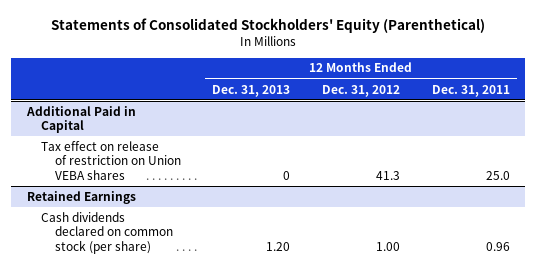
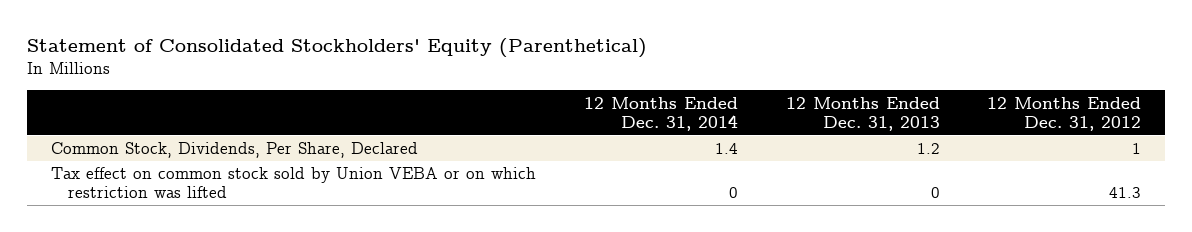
- Statements of Consolidated Stockholders' Equity (Parenthetical)
+ Statement of Consolidated Stockholders' Equity (Parenthetical)
- | 12 Months Ended Dec. 31, 2013 | 12 Months Ended Dec. 31, 2012 | 12 Months Ended Dec. 31, 2011
+ | 12 Months Ended Dec. 31, 2014 | 12 Months Ended Dec. 31, 2013 | 12 Months Ended Dec. 31, 2012
- Additional Paid in Capital
- Tax effect on release of restriction on Union VEBA shares | 0 | 41.3 | 25.0
- Retained Earnings
- Cash dividends declared on common stock (per share) | 1.20 | 1.00 | 0.96
+ Common Stock, Dividends, Per Share, Declared | 1.4 | 1.2 | 1
+ Tax effect on common stock sold by Union VEBA or on which restriction was lifted | 0 | 0 | 41.3

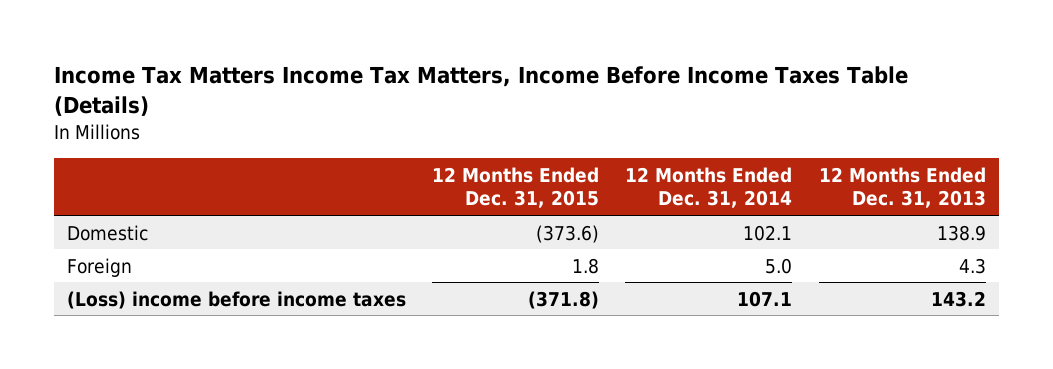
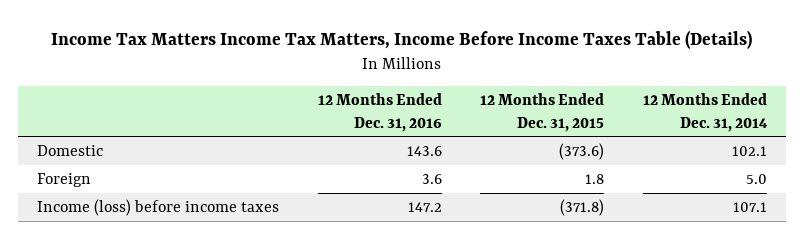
- | 12 Months Ended Dec. 31, 2015 | 12 Months Ended Dec. 31, 2014 | 12 Months Ended Dec. 31, 2013
+ | 12 Months Ended Dec. 31, 2016 | 12 Months Ended Dec. 31, 2015 | 12 Months Ended Dec. 31, 2014
- (Loss) income before income taxes | (371.8) | 107.1 | 143.2
+ Income (loss) before income taxes | 147.2 | (371.8) | 107.1

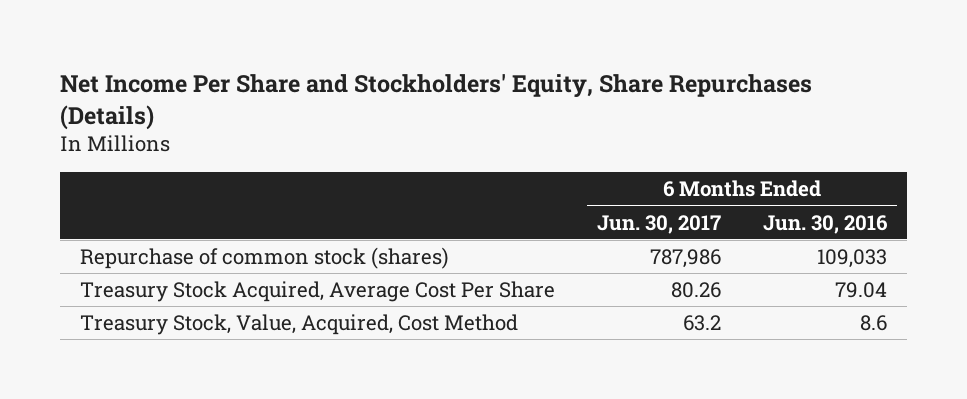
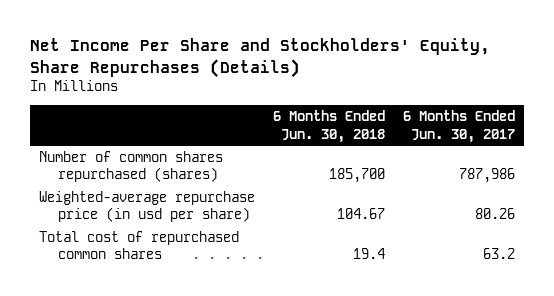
- | 6 Months Ended Jun. 30, 2017 | 6 Months Ended Jun. 30, 2016
+ | 6 Months Ended Jun. 30, 2018 | 6 Months Ended Jun. 30, 2017
- Repurchase of common stock (shares) | 787,986 | 109,033
- Treasury Stock Acquired, Average Cost Per Share | 80.26 | 79.04
- Treasury Stock, Value, Acquired, Cost Method | 63.2 | 8.6
+ Number of common shares repurchased (shares) | 185,700 | 787,986
+ Weighted-average repurchase price (in usd per share) | 104.67 | 80.26
+ Total cost of repurchased common shares | 19.4 | 63.2

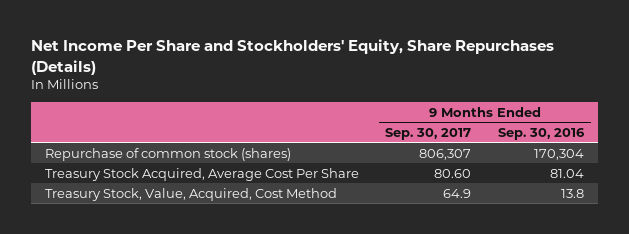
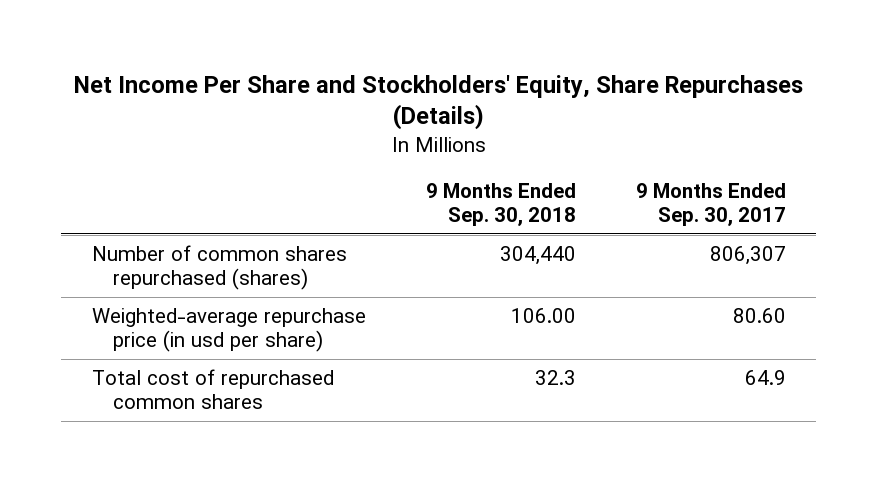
- | 9 Months Ended Sep. 30, 2017 | 9 Months Ended Sep. 30, 2016
+ | 9 Months Ended Sep. 30, 2018 | 9 Months Ended Sep. 30, 2017
- Repurchase of common stock (shares) | 806,307 | 170,304
- Treasury Stock Acquired, Average Cost Per Share | 80.60 | 81.04
- Treasury Stock, Value, Acquired, Cost Method | 64.9 | 13.8
+ Number of common shares repurchased (shares) | 304,440 | 806,307
+ Weighted-average repurchase price (in usd per share) | 106.00 | 80.60
+ Total cost of repurchased common shares | 32.3 | 64.9

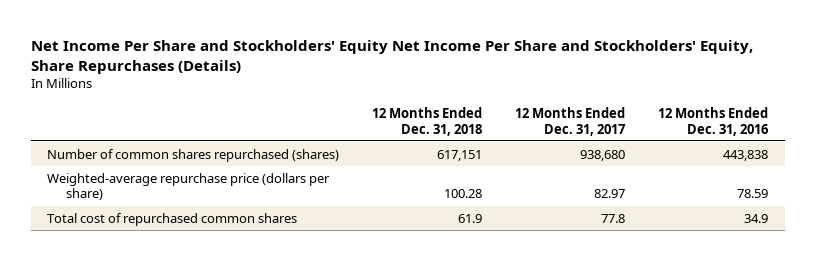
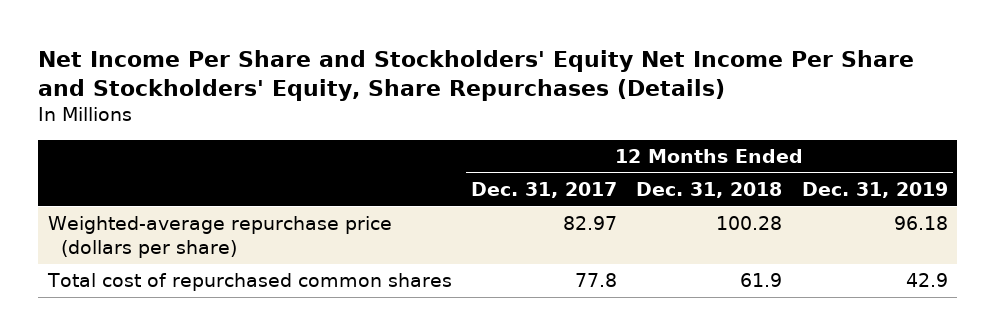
- | 12 Months Ended Dec. 31, 2018 | 12 Months Ended Dec. 31, 2017 | 12 Months Ended Dec. 31, 2016
+ | 12 Months Ended Dec. 31, 2017 | 12 Months Ended Dec. 31, 2018 | 12 Months Ended Dec. 31, 2019
- Number of common shares repurchased (shares) | 617,151 | 938,680 | 443,838

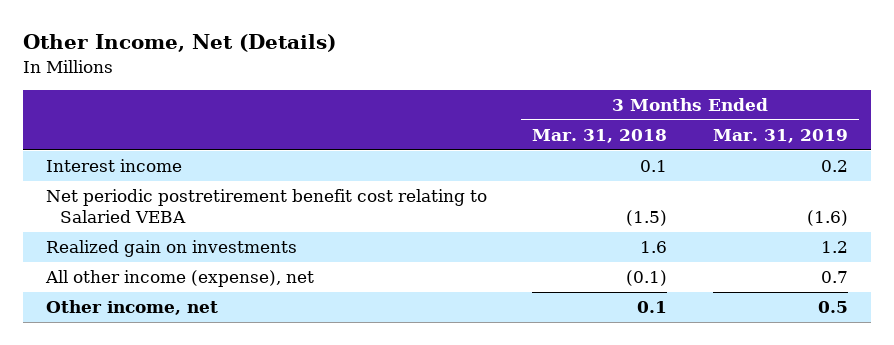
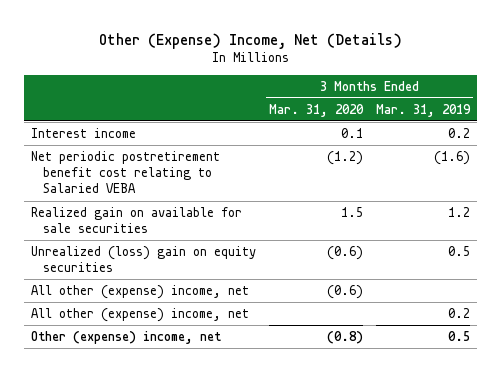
- Other Income, Net (Details)
+ Other (Expense) Income, Net (Details)
- | 3 Months Ended Mar. 31, 2018 | 3 Months Ended Mar. 31, 2019
+ | 3 Months Ended Mar. 31, 2020 | 3 Months Ended Mar. 31, 2019
- Realized gain on investments | 1.6 | 1.2
- All other income (expense), net | (0.1) | 0.7
- Other income, net | 0.1 | 0.5
+ Realized gain on available for sale securities | 1.5 | 1.2
+ Unrealized (loss) gain on equity securities | (0.6) | 0.5
+ All other (expense) income, net | (0.6) |
+ All other (expense) income, net | | 0.2
+ Other (expense) income, net | (0.8) | 0.5

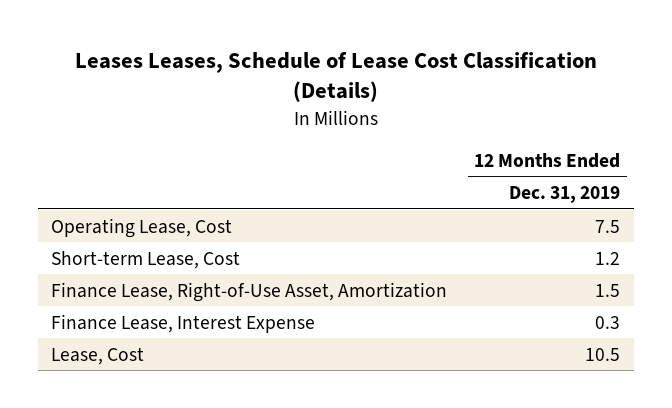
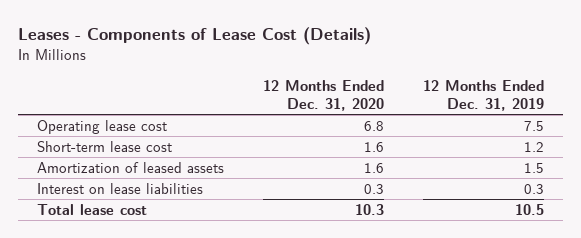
- Leases Leases, Schedule of Lease Cost Classification (Details)
+ Leases - Components of Lease Cost (Details)
- | 12 Months Ended Dec. 31, 2019
+ | 12 Months Ended Dec. 31, 2020 | 12 Months Ended Dec. 31, 2019
- Operating Lease, Cost | 7.5
- Short-term Lease, Cost | 1.2
- Finance Lease, Right-of-Use Asset, Amortization | 1.5
- Finance Lease, Interest Expense | 0.3
- Lease, Cost | 10.5
+ Operating lease cost | 6.8 | 7.5
+ Short-term lease cost | 1.6 | 1.2
+ Amortization of leased assets | 1.6 | 1.5
+ Interest on lease liabilities | 0.3 | 0.3
+ Total lease cost | 10.3 | 10.5

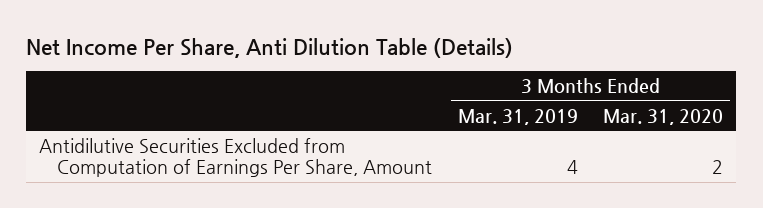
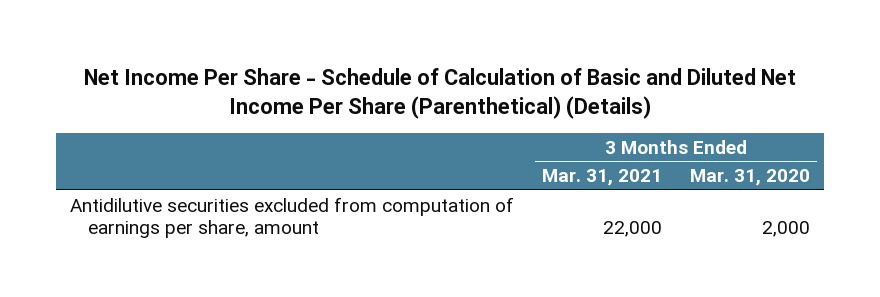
- Net Income Per Share, Anti Dilution Table (Details)
+ Net Income Per Share - Schedule of Calculation of Basic and Diluted Net Income Per Share (Parenthetical) (Details)
- | 3 Months Ended Mar. 31, 2019 | 3 Months Ended Mar. 31, 2020
+ | 3 Months Ended Mar. 31, 2021 | 3 Months Ended Mar. 31, 2020
- Antidilutive Securities Excluded from Computation of Earnings Per Share, Amount | 4 | 2
+ Antidilutive securities excluded from computation of earnings per share, amount | 22,000 | 2,000

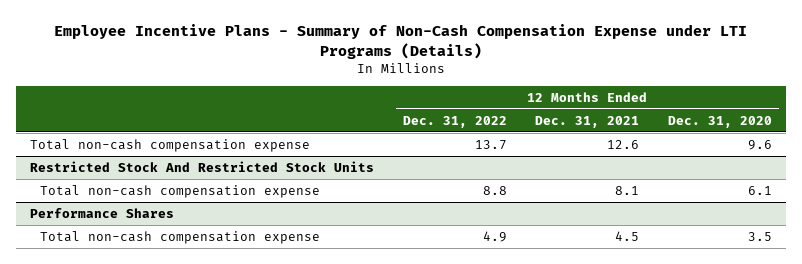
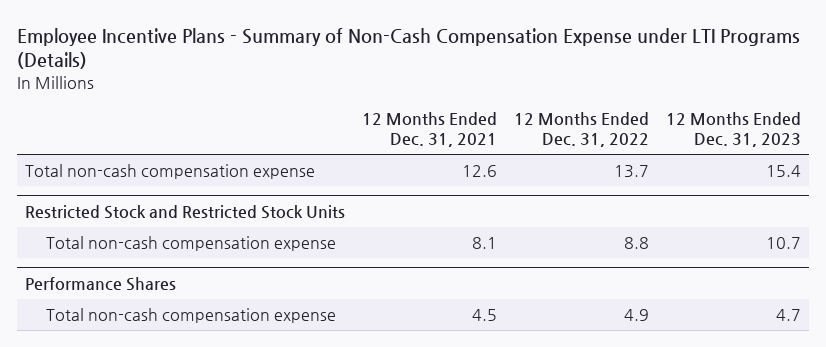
- | 12 Months Ended Dec. 31, 2022 | 12 Months Ended Dec. 31, 2021 | 12 Months Ended Dec. 31, 2020
+ | 12 Months Ended Dec. 31, 2021 | 12 Months Ended Dec. 31, 2022 | 12 Months Ended Dec. 31, 2023
- Restricted Stock And Restricted Stock Units
+ Restricted Stock and Restricted Stock Units

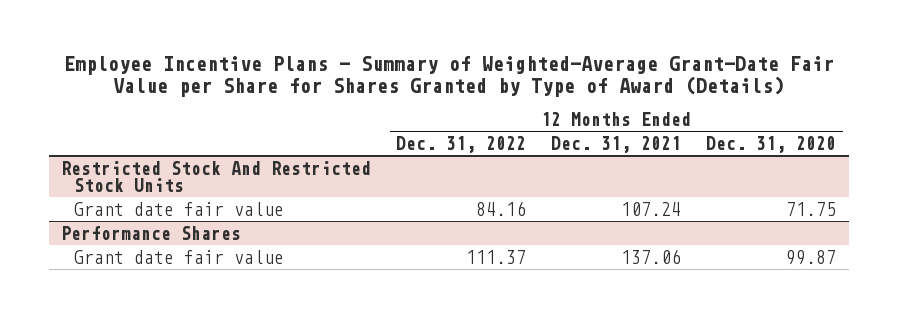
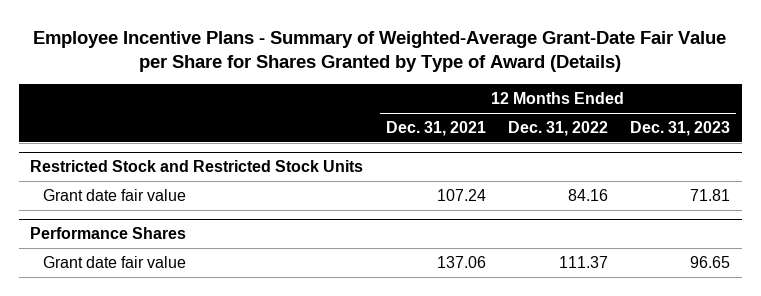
- | 12 Months Ended Dec. 31, 2022 | 12 Months Ended Dec. 31, 2021 | 12 Months Ended Dec. 31, 2020
+ | 12 Months Ended Dec. 31, 2021 | 12 Months Ended Dec. 31, 2022 | 12 Months Ended Dec. 31, 2023
- Restricted Stock And Restricted Stock Units
+ Restricted Stock and Restricted Stock Units

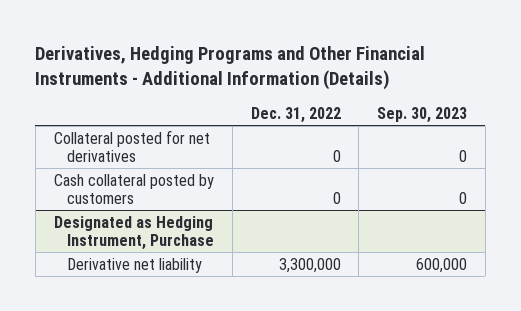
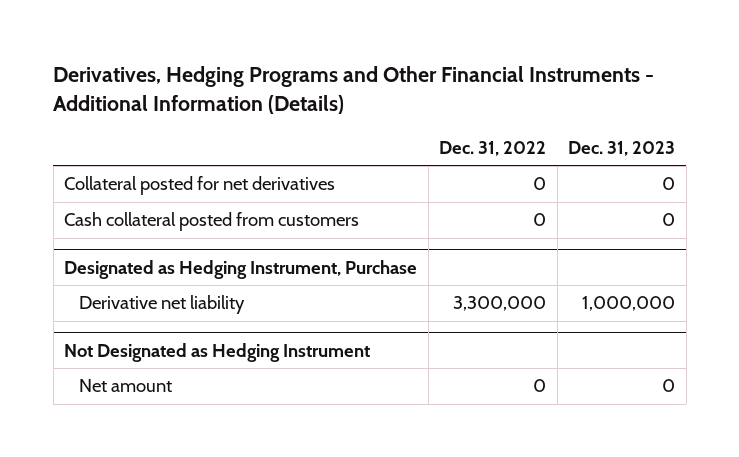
- | Dec. 31, 2022 | Sep. 30, 2023
+ | Dec. 31, 2022 | Dec. 31, 2023
- Cash collateral posted by customers | 0 | 0
+ Cash collateral posted from customers | 0 | 0
+ Not Designated as Hedging Instrument
+ Net amount | 0 | 0

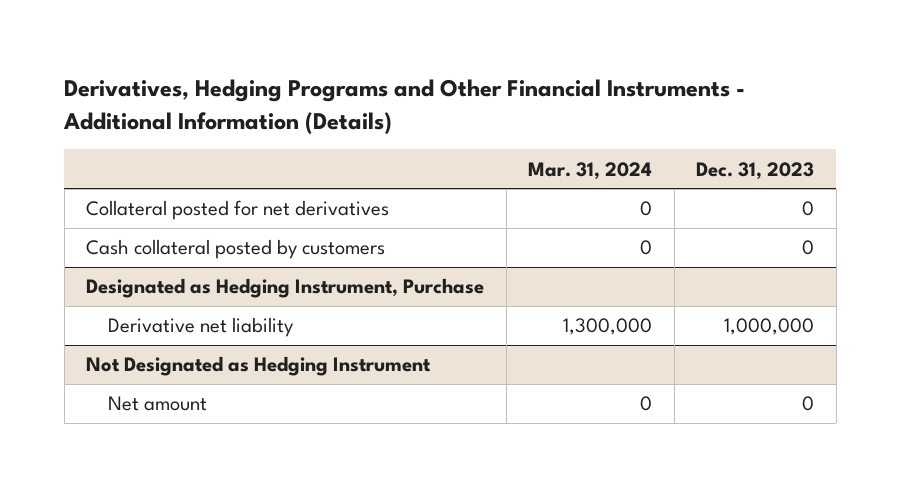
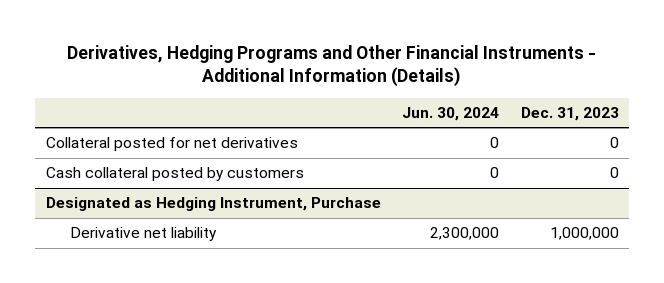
- | Mar. 31, 2024 | Dec. 31, 2023
+ | Jun. 30, 2024 | Dec. 31, 2023
- Not Designated as Hedging Instrument
- Net amount | 0 | 0

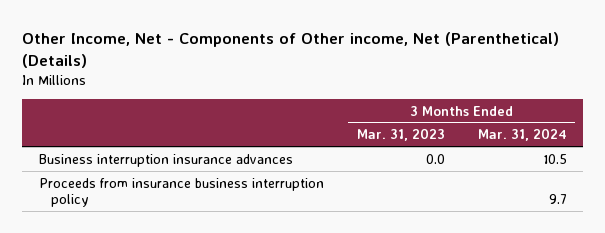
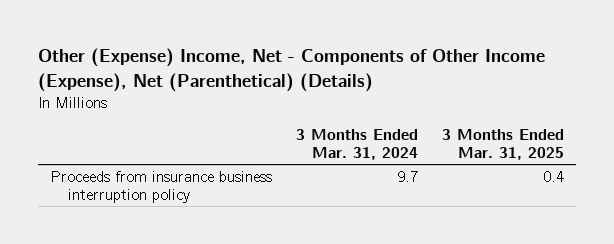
- Other Income, Net - Components of Other income, Net (Parenthetical) (Details)
+ Other (Expense) Income, Net - Components of Other Income (Expense), Net (Parenthetical) (Details)
- | 3 Months Ended Mar. 31, 2023 | 3 Months Ended Mar. 31, 2024
+ | 3 Months Ended Mar. 31, 2024 | 3 Months Ended Mar. 31, 2025
- Business interruption insurance advances | 0.0 | 10.5

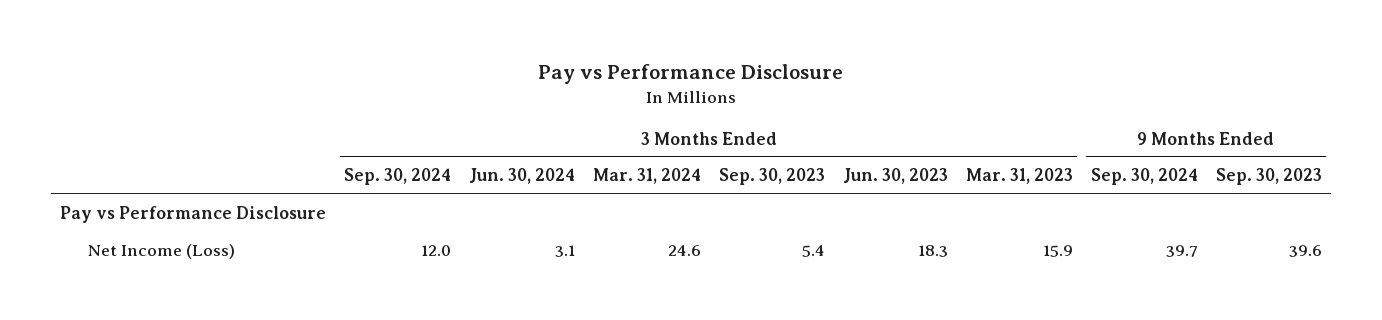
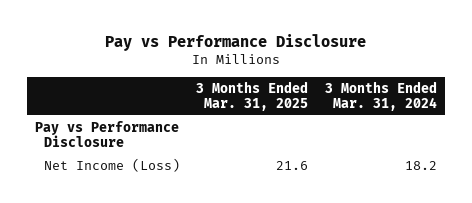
- | 3 Months Ended Sep. 30, 2024 | 3 Months Ended Jun. 30, 2024 | 3 Months Ended Mar. 31, 2024 | 3 Months Ended Sep. 30, 2023 | 3 Months Ended Jun. 30, 2023 | 3 Months Ended Mar. 31, 2023 | 9 Months Ended Sep. 30, 2024 | 9 Months Ended Sep. 30, 2023
+ | 3 Months Ended Mar. 31, 2025 | 3 Months Ended Mar. 31, 2024
- Net Income (Loss) | 12.0 | 3.1 | 24.6 | 5.4 | 18.3 | 15.9 | 39.7 | 39.6
+ Net Income (Loss) | 21.6 | 18.2

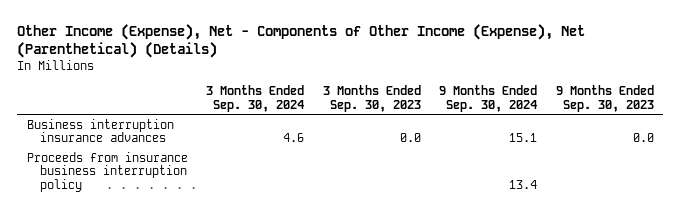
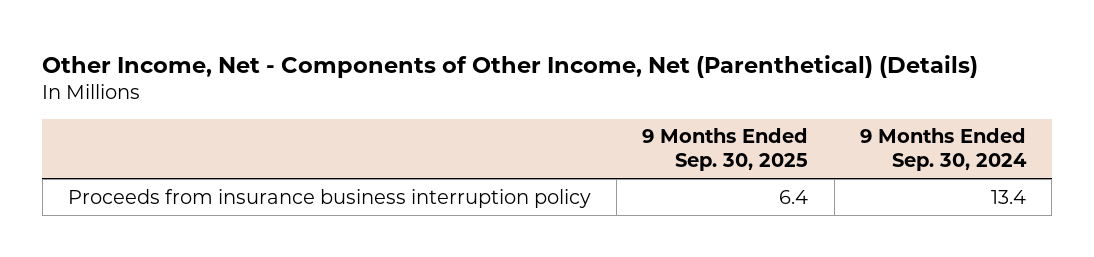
- Other Income (Expense), Net - Components of Other Income (Expense), Net (Parenthetical) (Details)
+ Other Income, Net - Components of Other Income, Net (Parenthetical) (Details)
- | 3 Months Ended Sep. 30, 2024 | 3 Months Ended Sep. 30, 2023 | 9 Months Ended Sep. 30, 2024 | 9 Months Ended Sep. 30, 2023
+ | 9 Months Ended Sep. 30, 2025 | 9 Months Ended Sep. 30, 2024
- Business interruption insurance advances | 4.6 | 0.0 | 15.1 | 0.0

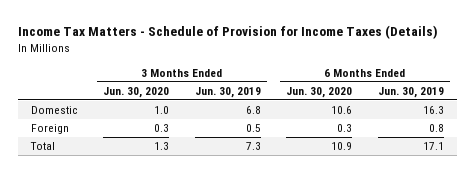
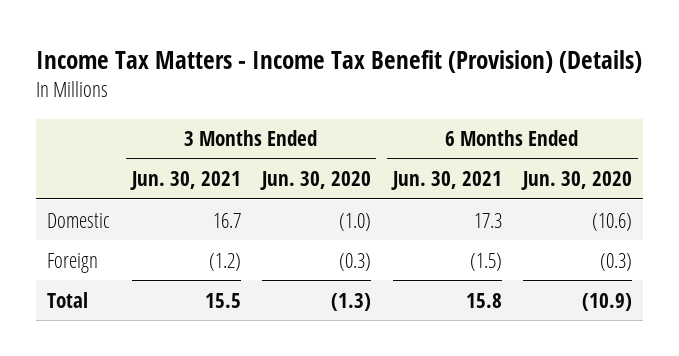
- Income Tax Matters - Schedule of Provision for Income Taxes (Details)
+ Income Tax Matters - Income Tax Benefit (Provision) (Details)
- | 3 Months Ended Jun. 30, 2020 | 3 Months Ended Jun. 30, 2019 | 6 Months Ended Jun. 30, 2020 | 6 Months Ended Jun. 30, 2019
+ | 3 Months Ended Jun. 30, 2021 | 3 Months Ended Jun. 30, 2020 | 6 Months Ended Jun. 30, 2021 | 6 Months Ended Jun. 30, 2020
- Domestic | 1.0 | 6.8 | 10.6 | 16.3
- Foreign | 0.3 | 0.5 | 0.3 | 0.8
- Total | 1.3 | 7.3 | 10.9 | 17.1
+ Domestic | 16.7 | (1.0) | 17.3 | (10.6)
+ Foreign | (1.2) | (0.3) | (1.5) | (0.3)
+ Total | 15.5 | (1.3) | 15.8 | (10.9)

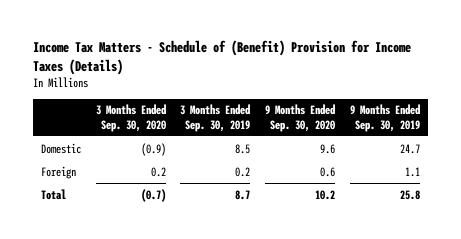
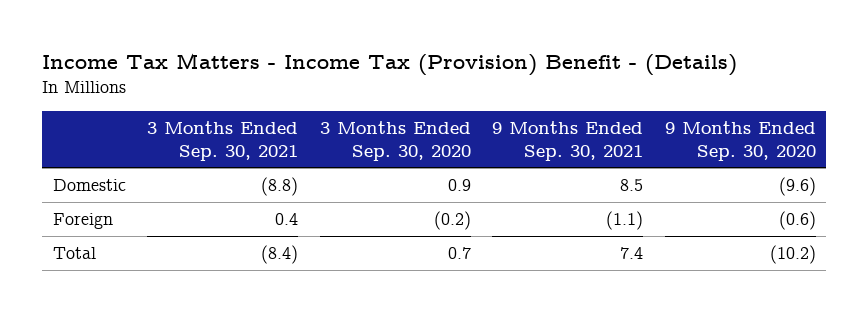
- Income Tax Matters - Schedule of (Benefit) Provision for Income Taxes (Details)
+ Income Tax Matters - Income Tax (Provision) Benefit - (Details)
- | 3 Months Ended Sep. 30, 2020 | 3 Months Ended Sep. 30, 2019 | 9 Months Ended Sep. 30, 2020 | 9 Months Ended Sep. 30, 2019
+ | 3 Months Ended Sep. 30, 2021 | 3 Months Ended Sep. 30, 2020 | 9 Months Ended Sep. 30, 2021 | 9 Months Ended Sep. 30, 2020
- Domestic | (0.9) | 8.5 | 9.6 | 24.7
- Foreign | 0.2 | 0.2 | 0.6 | 1.1
- Total | (0.7) | 8.7 | 10.2 | 25.8
+ Domestic | (8.8) | 0.9 | 8.5 | (9.6)
+ Foreign | 0.4 | (0.2) | (1.1) | (0.6)
+ Total | (8.4) | 0.7 | 7.4 | (10.2)

